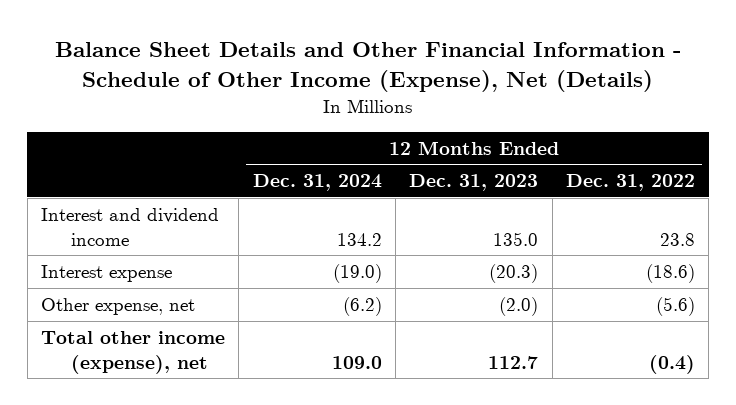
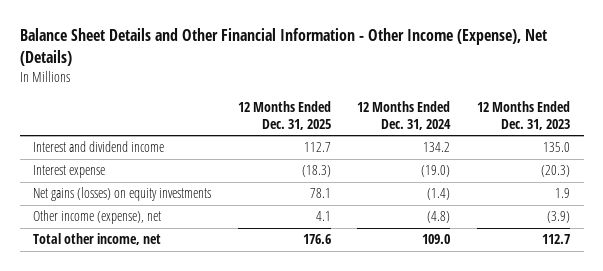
- Balance Sheet Details and Other Financial Information - Schedule of Other Income (Expense), Net (Details)
+ Balance Sheet Details and Other Financial Information - Other Income (Expense), Net (Details)
- | 12 Months Ended Dec. 31, 2024 | 12 Months Ended Dec. 31, 2023 | 12 Months Ended Dec. 31, 2022
+ | 12 Months Ended Dec. 31, 2025 | 12 Months Ended Dec. 31, 2024 | 12 Months Ended Dec. 31, 2023
- Other expense, net | (6.2) | (2.0) | (5.6)
- Total other income (expense), net | 109.0 | 112.7 | (0.4)
+ Net gains (losses) on equity investments | 78.1 | (1.4) | 1.9
+ Other income (expense), net | 4.1 | (4.8) | (3.9)
+ Total other income, net | 176.6 | 109.0 | 112.7

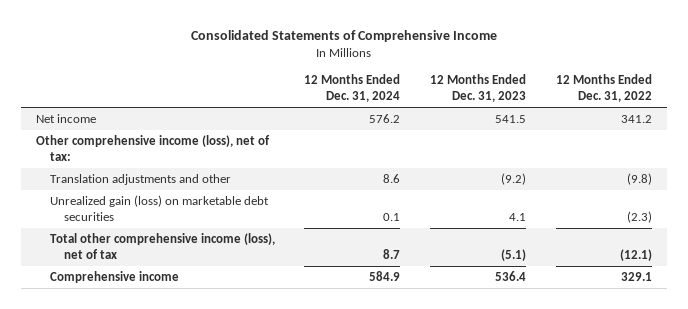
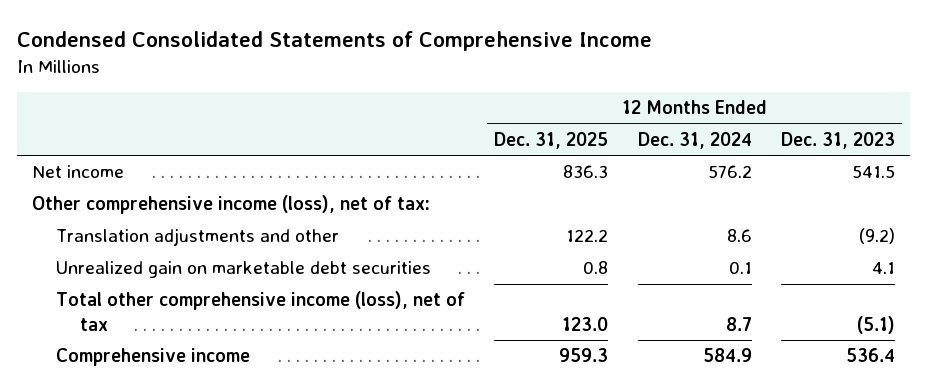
- Consolidated Statements of Comprehensive Income
+ Condensed Consolidated Statements of Comprehensive Income
- | 12 Months Ended Dec. 31, 2024 | 12 Months Ended Dec. 31, 2023 | 12 Months Ended Dec. 31, 2022
+ | 12 Months Ended Dec. 31, 2025 | 12 Months Ended Dec. 31, 2024 | 12 Months Ended Dec. 31, 2023
- Unrealized gain (loss) on marketable debt securities | 0.1 | 4.1 | (2.3)
+ Unrealized gain on marketable debt securities | 0.8 | 0.1 | 4.1

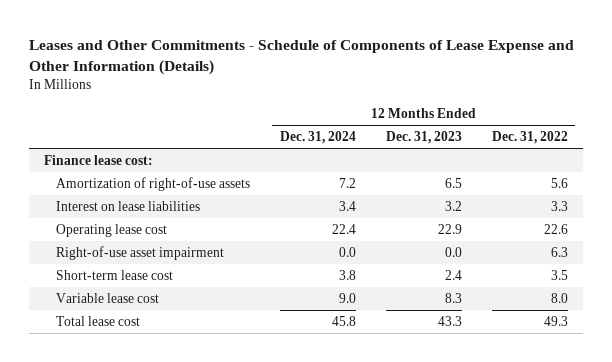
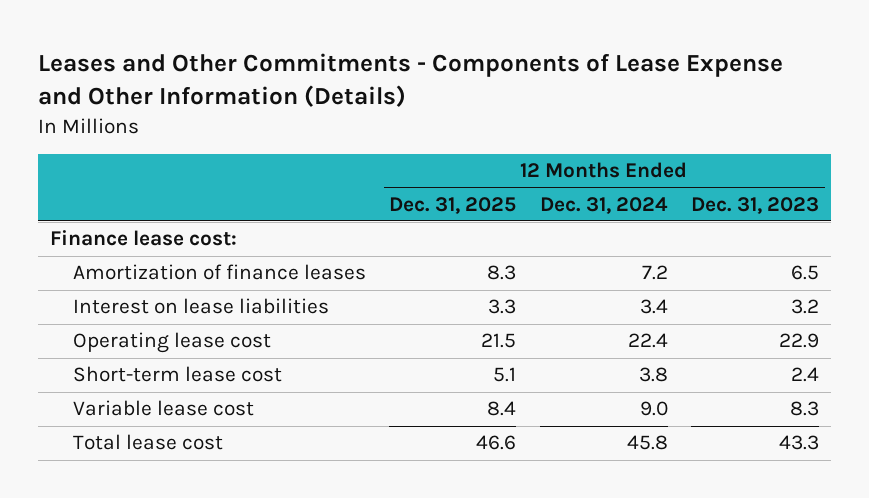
- Leases and Other Commitments - Schedule of Components of Lease Expense and Other Information (Details)
+ Leases and Other Commitments - Components of Lease Expense and Other Information (Details)
- | 12 Months Ended Dec. 31, 2024 | 12 Months Ended Dec. 31, 2023 | 12 Months Ended Dec. 31, 2022
+ | 12 Months Ended Dec. 31, 2025 | 12 Months Ended Dec. 31, 2024 | 12 Months Ended Dec. 31, 2023
- Amortization of right-of-use assets | 7.2 | 6.5 | 5.6
+ Amortization of finance leases | 8.3 | 7.2 | 6.5
- Right-of-use asset impairment | 0.0 | 0.0 | 6.3

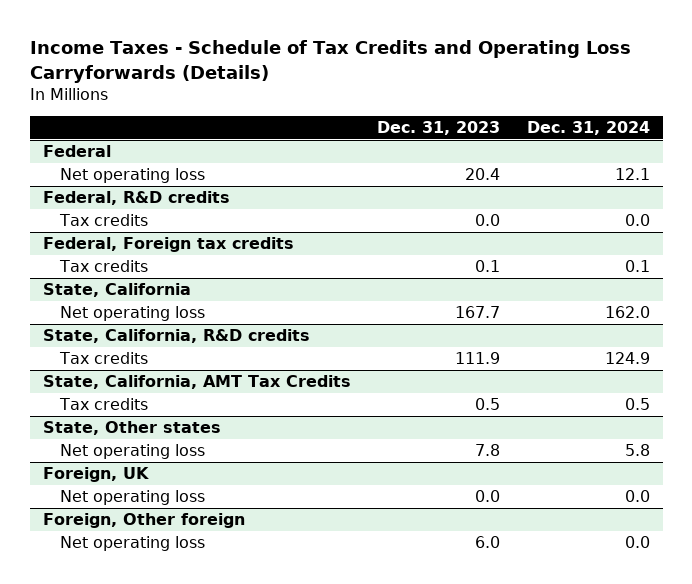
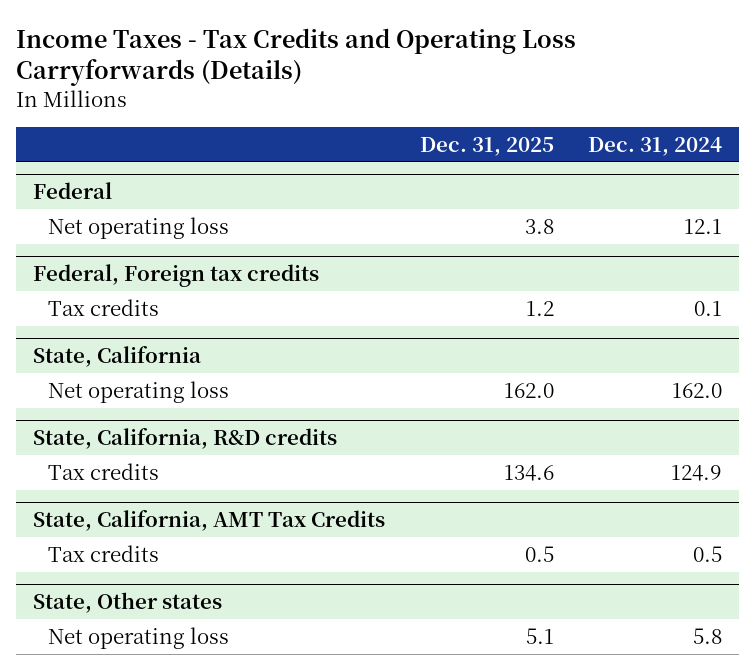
- Income Taxes - Schedule of Tax Credits and Operating Loss Carryforwards (Details)
+ Income Taxes - Tax Credits and Operating Loss Carryforwards (Details)
- | Dec. 31, 2023 | Dec. 31, 2024
+ | Dec. 31, 2025 | Dec. 31, 2024
- Federal, R&D credits
- Tax credits | 0.0 | 0.0
- Foreign, UK
- Net operating loss | 0.0 | 0.0
- Foreign, Other foreign
- Net operating loss | 6.0 | 0.0

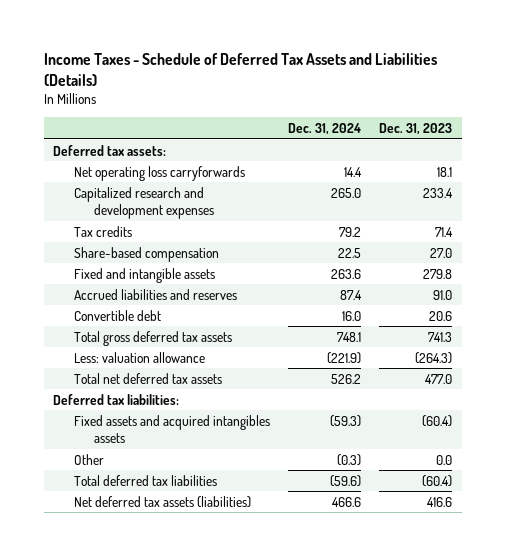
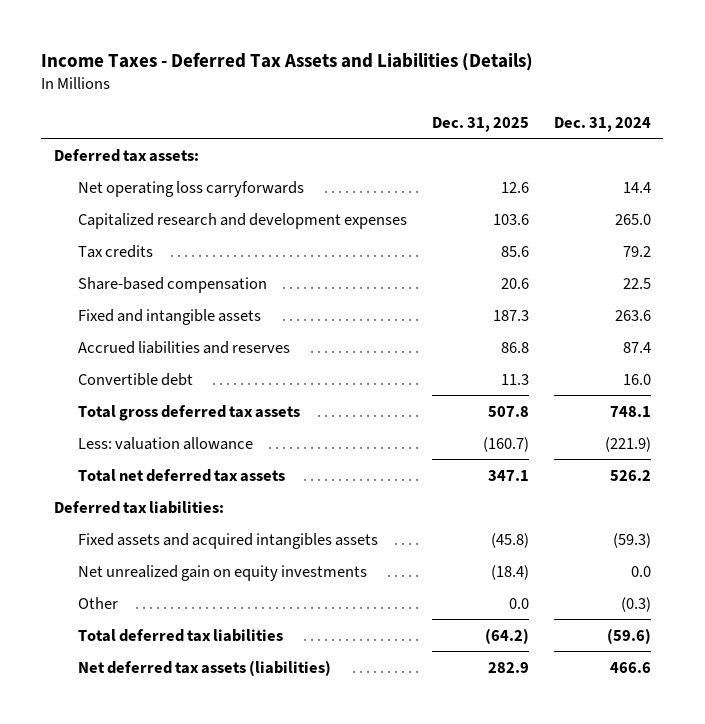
- Income Taxes - Schedule of Deferred Tax Assets and Liabilities (Details)
+ Income Taxes - Deferred Tax Assets and Liabilities (Details)
- | Dec. 31, 2024 | Dec. 31, 2023
+ | Dec. 31, 2025 | Dec. 31, 2024
+ Net unrealized gain on equity investments | (18.4) | 0.0

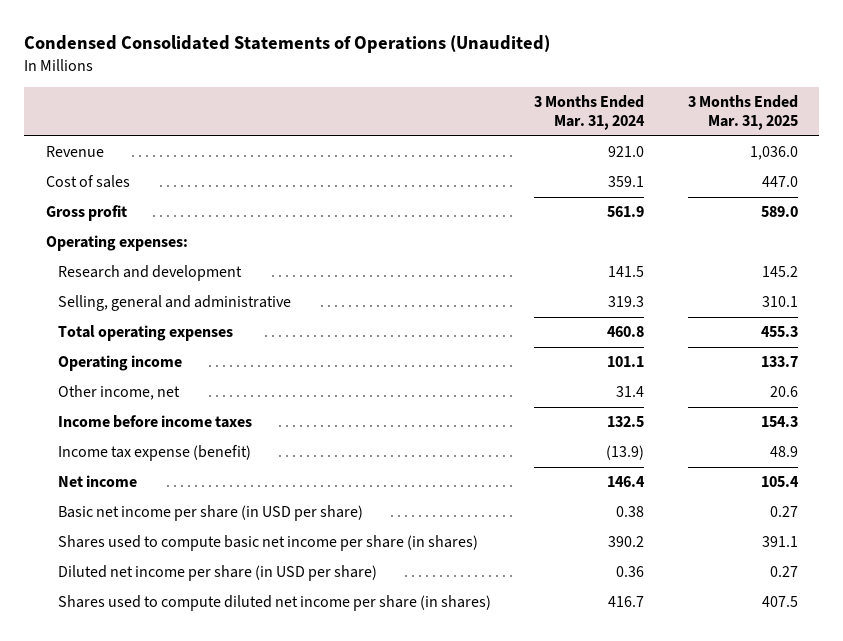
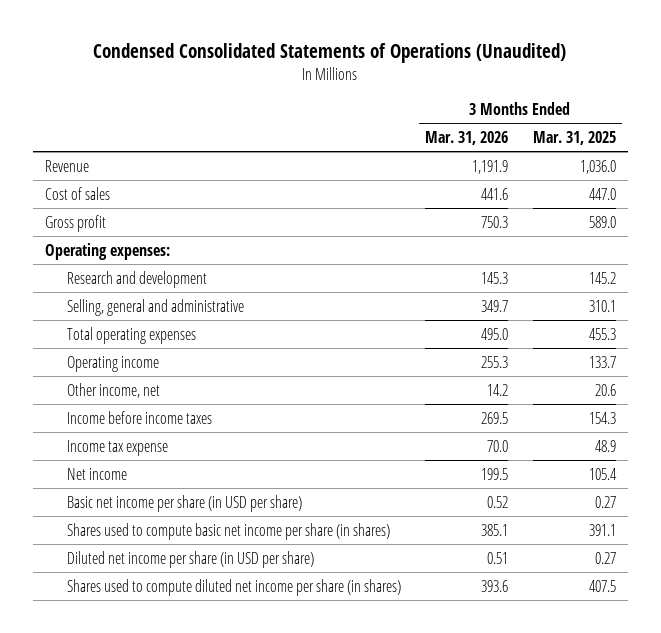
- | 3 Months Ended Mar. 31, 2024 | 3 Months Ended Mar. 31, 2025
+ | 3 Months Ended Mar. 31, 2026 | 3 Months Ended Mar. 31, 2025
- Income tax expense (benefit) | (13.9) | 48.9
+ Income tax expense | 70.0 | 48.9

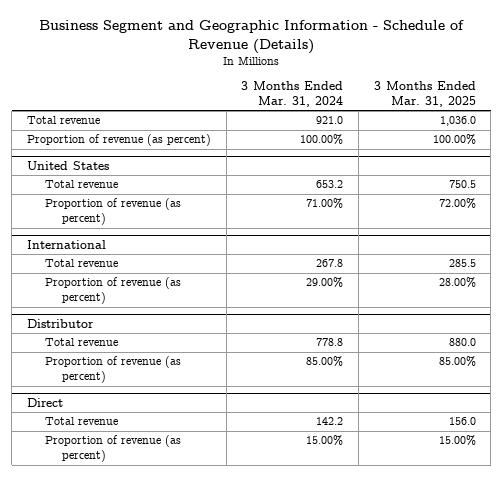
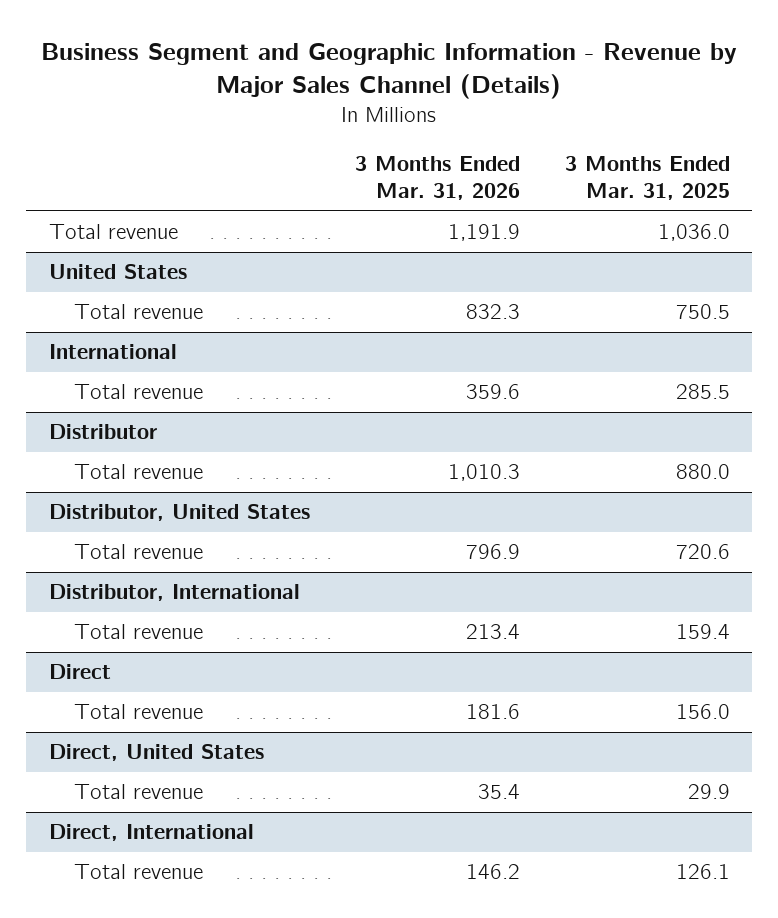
- Business Segment and Geographic Information - Schedule of Revenue (Details)
+ Business Segment and Geographic Information - Revenue by Major Sales Channel (Details)
- | 3 Months Ended Mar. 31, 2024 | 3 Months Ended Mar. 31, 2025
+ | 3 Months Ended Mar. 31, 2026 | 3 Months Ended Mar. 31, 2025
- Proportion of revenue (as percent) | 100.00% | 100.00%
@ United States
- Proportion of revenue (as percent) | 71.00% | 72.00%
@ International
- Proportion of revenue (as percent) | 29.00% | 28.00%
@ Distributor
- Proportion of revenue (as percent) | 85.00% | 85.00%
+ Distributor, United States
+ Total revenue | 796.9 | 720.6
+ Distributor, International
+ Total revenue | 213.4 | 159.4
@ Direct
- Proportion of revenue (as percent) | 15.00% | 15.00%
+ Direct, United States
+ Total revenue | 35.4 | 29.9
+ Direct, International
+ Total revenue | 146.2 | 126.1

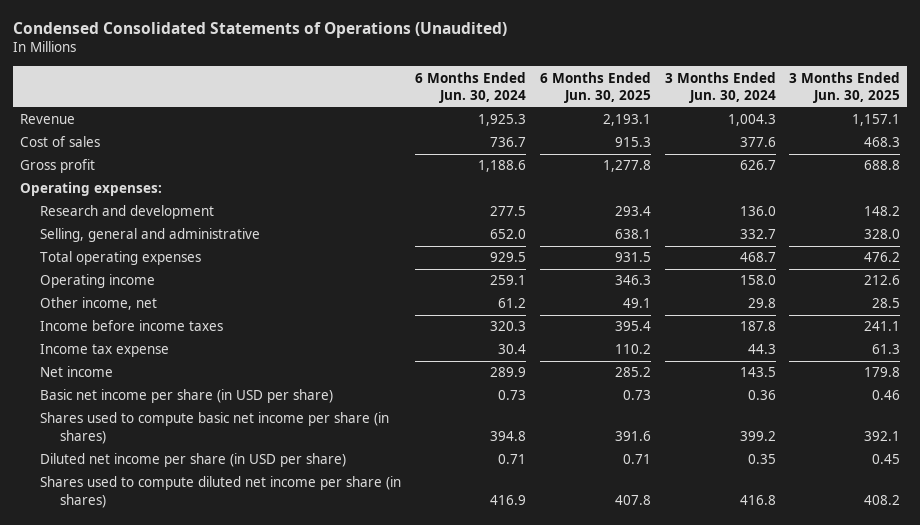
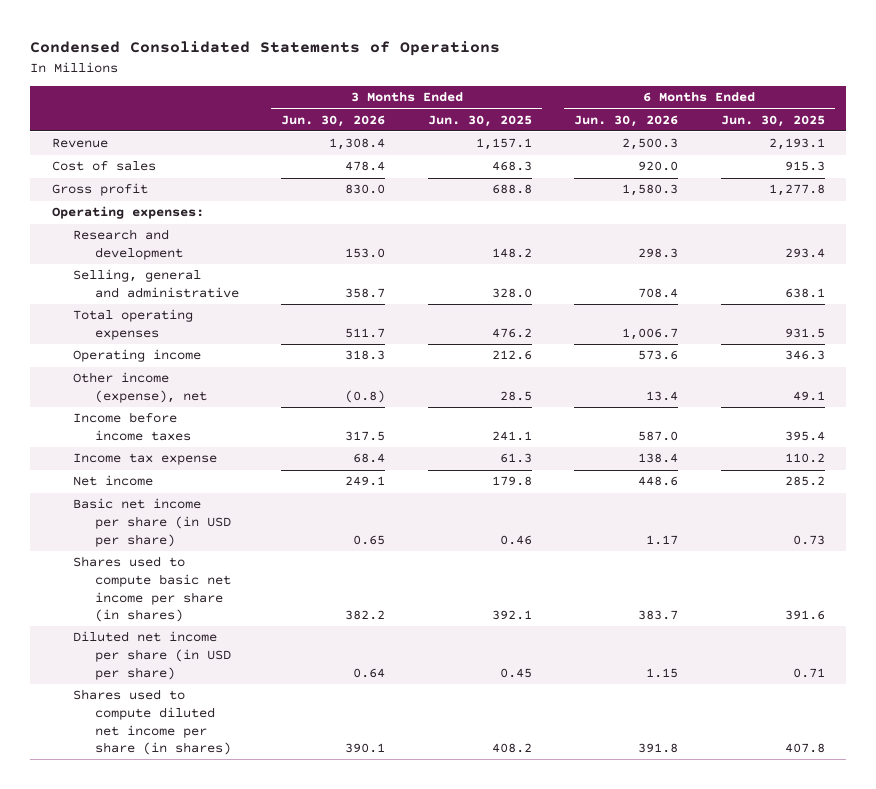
- Condensed Consolidated Statements of Operations (Unaudited)
+ Condensed Consolidated Statements of Operations
- | 6 Months Ended Jun. 30, 2024 | 6 Months Ended Jun. 30, 2025 | 3 Months Ended Jun. 30, 2024 | 3 Months Ended Jun. 30, 2025
+ | 3 Months Ended Jun. 30, 2026 | 3 Months Ended Jun. 30, 2025 | 6 Months Ended Jun. 30, 2026 | 6 Months Ended Jun. 30, 2025
- Other income, net | 61.2 | 49.1 | 29.8 | 28.5
+ Other income (expense), net | (0.8) | 28.5 | 13.4 | 49.1

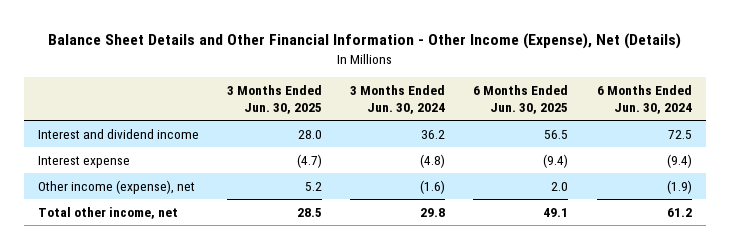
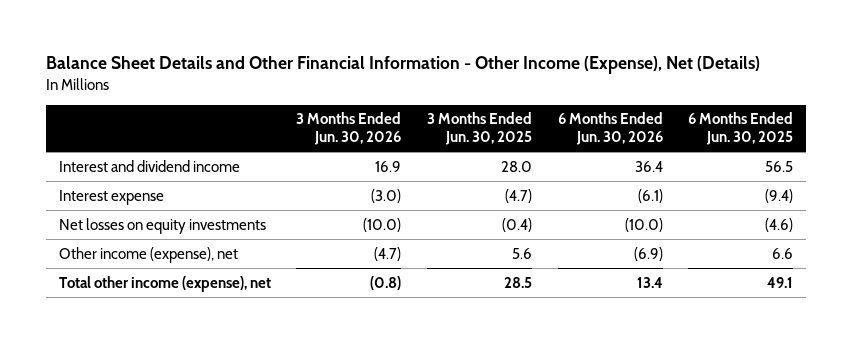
- | 3 Months Ended Jun. 30, 2025 | 3 Months Ended Jun. 30, 2024 | 6 Months Ended Jun. 30, 2025 | 6 Months Ended Jun. 30, 2024
+ | 3 Months Ended Jun. 30, 2026 | 3 Months Ended Jun. 30, 2025 | 6 Months Ended Jun. 30, 2026 | 6 Months Ended Jun. 30, 2025
- Other income (expense), net | 5.2 | (1.6) | 2.0 | (1.9)
- Total other income, net | 28.5 | 29.8 | 49.1 | 61.2
+ Net losses on equity investments | (10.0) | (0.4) | (10.0) | (4.6)
+ Other income (expense), net | (4.7) | 5.6 | (6.9) | 6.6
+ Total other income (expense), net | (0.8) | 28.5 | 13.4 | 49.1

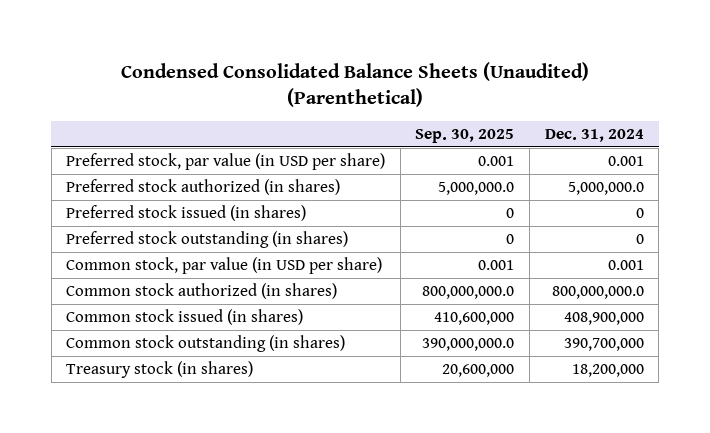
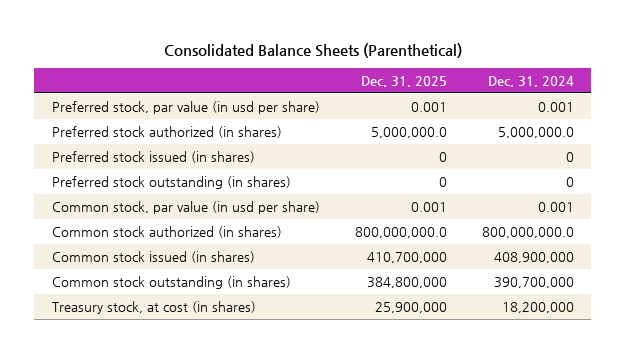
- Condensed Consolidated Balance Sheets (Unaudited) (Parenthetical)
+ Consolidated Balance Sheets (Parenthetical)
- | Sep. 30, 2025 | Dec. 31, 2024
+ | Dec. 31, 2025 | Dec. 31, 2024
- Preferred stock, par value (in USD per share) | 0.001 | 0.001
+ Preferred stock, par value (in usd per share) | 0.001 | 0.001
- Common stock, par value (in USD per share) | 0.001 | 0.001
+ Common stock, par value (in usd per share) | 0.001 | 0.001
- Treasury stock (in shares) | 20,600,000 | 18,200,000
+ Treasury stock, at cost (in shares) | 25,900,000 | 18,200,000

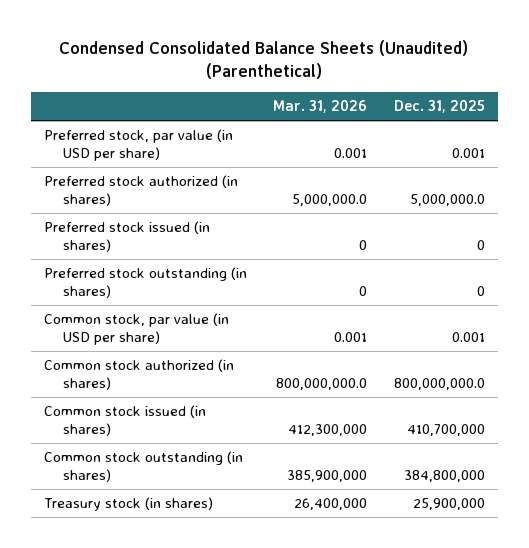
- Consolidated Balance Sheets (Parenthetical)
+ Condensed Consolidated Balance Sheets (Unaudited) (Parenthetical)
- | Dec. 31, 2025 | Dec. 31, 2024
+ | Mar. 31, 2026 | Dec. 31, 2025
- Preferred stock, par value (in usd per share) | 0.001 | 0.001
+ Preferred stock, par value (in USD per share) | 0.001 | 0.001
- Common stock, par value (in usd per share) | 0.001 | 0.001
+ Common stock, par value (in USD per share) | 0.001 | 0.001
- Treasury stock, at cost (in shares) | 25,900,000 | 18,200,000
+ Treasury stock (in shares) | 26,400,000 | 25,900,000

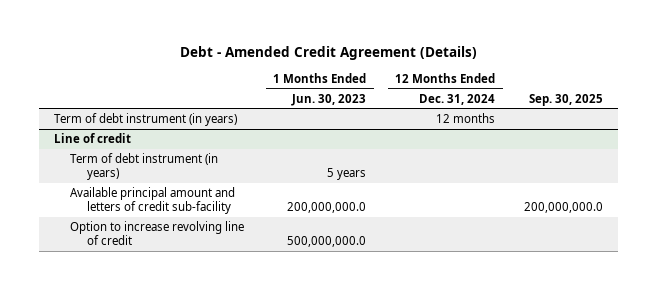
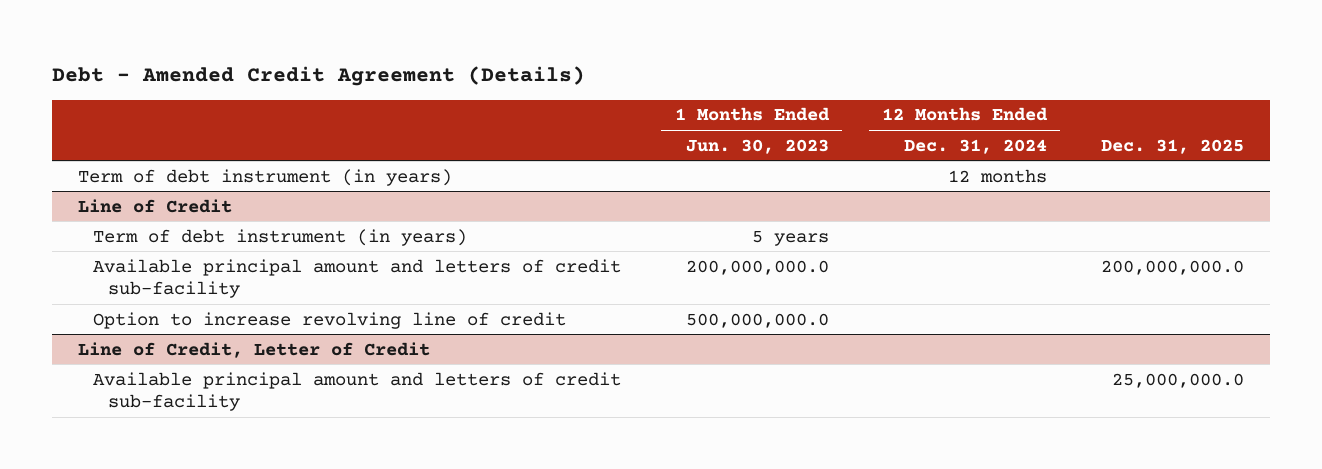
- | 1 Months Ended Jun. 30, 2023 | 12 Months Ended Dec. 31, 2024 | Sep. 30, 2025
+ | 1 Months Ended Jun. 30, 2023 | 12 Months Ended Dec. 31, 2024 | Dec. 31, 2025
- Line of credit
+ Line of Credit
+ Line of Credit, Letter of Credit
+ Available principal amount and letters of credit sub-facility | | | 25,000,000.0

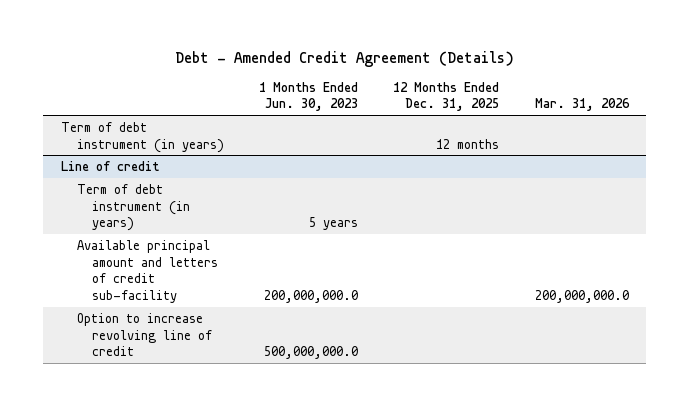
- | 1 Months Ended Jun. 30, 2023 | 12 Months Ended Dec. 31, 2024 | Dec. 31, 2025
+ | 1 Months Ended Jun. 30, 2023 | 12 Months Ended Dec. 31, 2025 | Mar. 31, 2026
- Line of Credit
+ Line of credit
- Line of Credit, Letter of Credit
- Available principal amount and letters of credit sub-facility | | | 25,000,000.0

